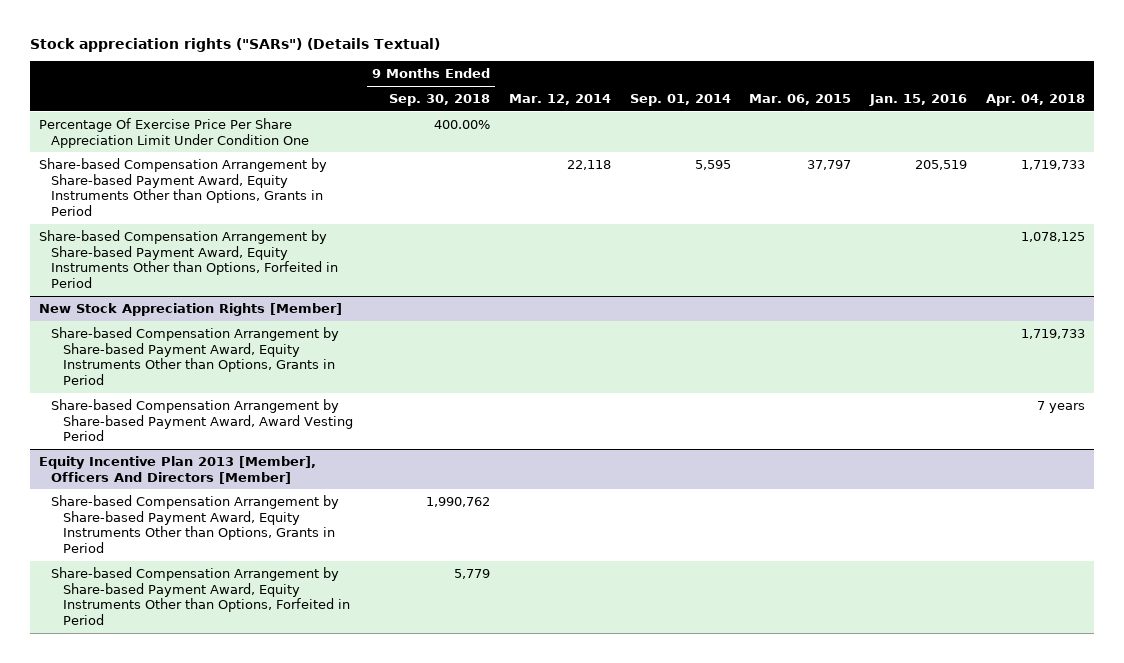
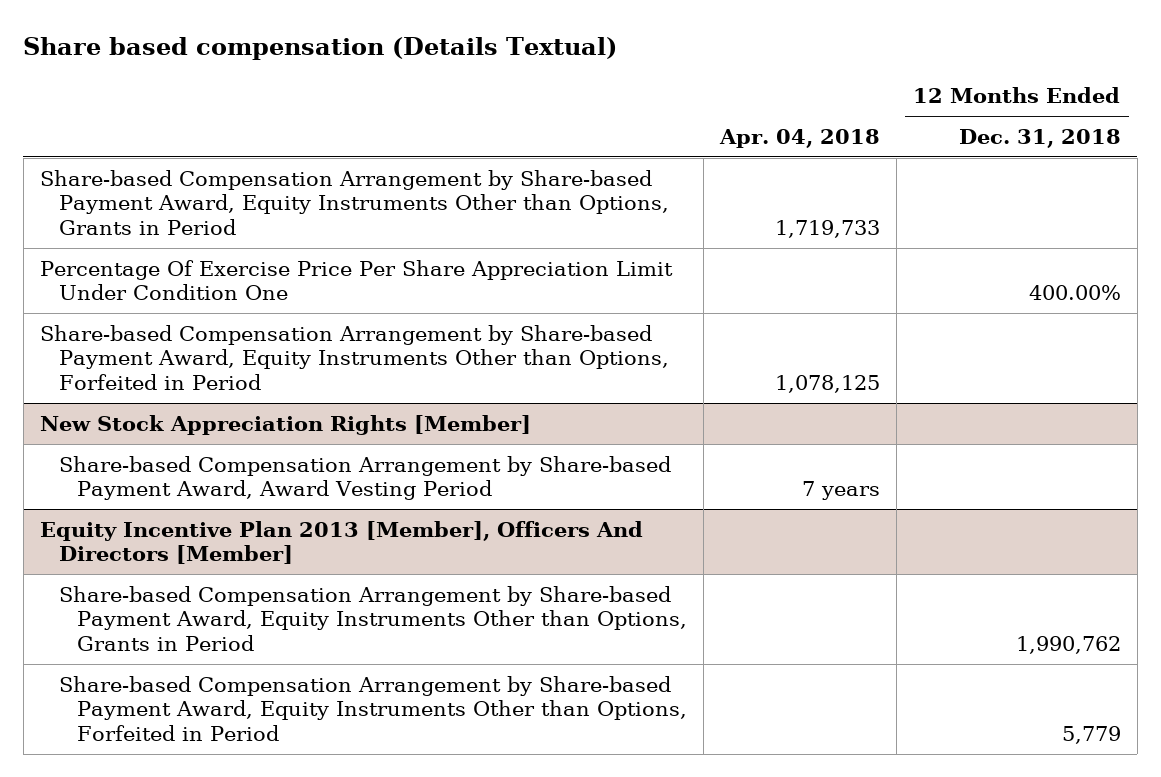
- Stock appreciation rights ("SARs") (Details Textual)
+ Share based compensation (Details Textual)
- | 9 Months Ended Sep. 30, 2018 | Mar. 12, 2014 | Sep. 01, 2014 | Mar. 06, 2015 | Jan. 15, 2016 | Apr. 04, 2018
+ | Apr. 04, 2018 | 12 Months Ended Dec. 31, 2018
moved down: Percentage Of Exercise Price Per Share Appreciation Limit Under Condition One | | 400.00%
@ New Stock Appreciation Rights [Member]
- Share-based Compensation Arrangement by Share-based Payment Award, Equity Instruments Other than Options, Grants in Period | | | | | | 1,719,733

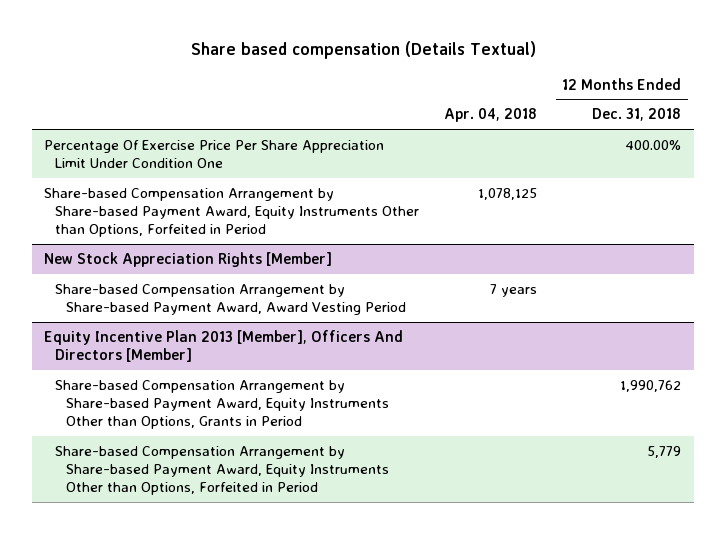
- Share-based Compensation Arrangement by Share-based Payment Award, Equity Instruments Other than Options, Grants in Period | 1,719,733 |

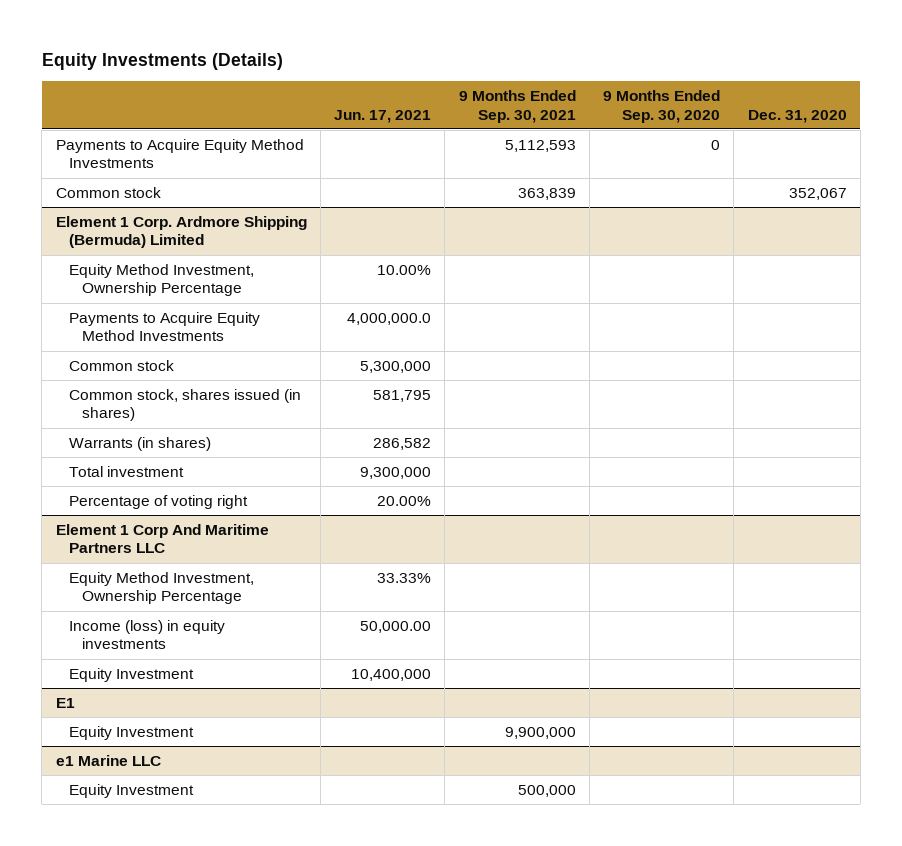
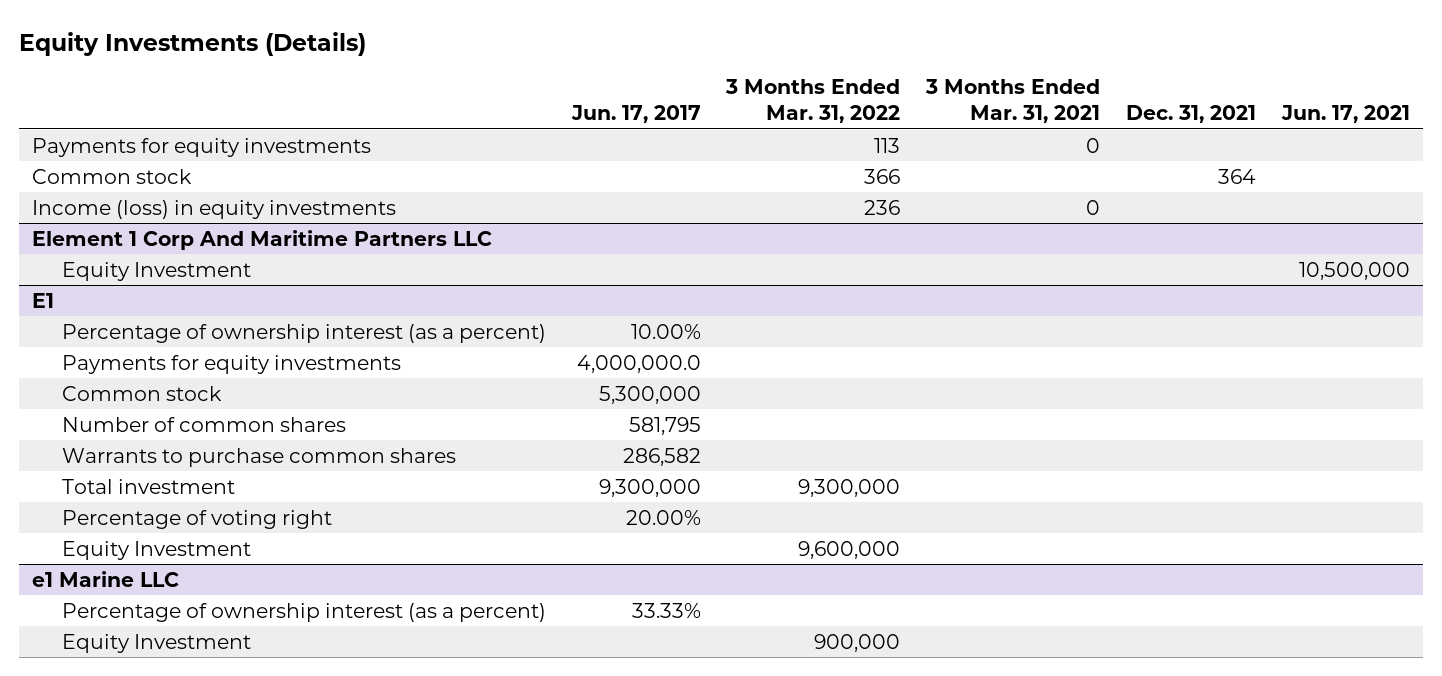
- | Jun. 17, 2021 | 9 Months Ended Sep. 30, 2021 | 9 Months Ended Sep. 30, 2020 | Dec. 31, 2020
+ | Jun. 17, 2017 | 3 Months Ended Mar. 31, 2022 | 3 Months Ended Mar. 31, 2021 | Dec. 31, 2021 | Jun. 17, 2021
- Payments to Acquire Equity Method Investments | | 5,112,593 | 0 |
+ Payments for equity investments | | 113 | 0 | |
- Element 1 Corp. Ardmore Shipping (Bermuda) Limited
- Equity Method Investment, Ownership Percentage | 10.00% | | |
- Payments to Acquire Equity Method Investments | 4,000,000.0 | | |
- Common stock | 5,300,000 | | |
- Common stock, shares issued (in shares) | 581,795 | | |
- Warrants (in shares) | 286,582 | | |
- Total investment | 9,300,000 | | |
- Percentage of voting right | 20.00% | | |
+ Income (loss) in equity investments | | 236 | 0 | |
@ Element 1 Corp And Maritime Partners LLC
- Equity Method Investment, Ownership Percentage | 33.33% | | |
- Income (loss) in equity investments | 50,000.00 | | |
- Equity Investment | 10,400,000 | | |
+ Equity Investment | | | | | 10,500,000
@ E1
+ Percentage of ownership interest (as a percent) | 10.00% | | | |
+ Payments for equity investments | 4,000,000.0 | | | |
+ Common stock | 5,300,000 | | | |
+ Number of common shares | 581,795 | | | |
+ Warrants to purchase common shares | 286,582 | | | |
+ Total investment | 9,300,000 | 9,300,000 | | |
+ Percentage of voting right | 20.00% | | | |
@ e1 Marine LLC
+ Percentage of ownership interest (as a percent) | 33.33% | | | |

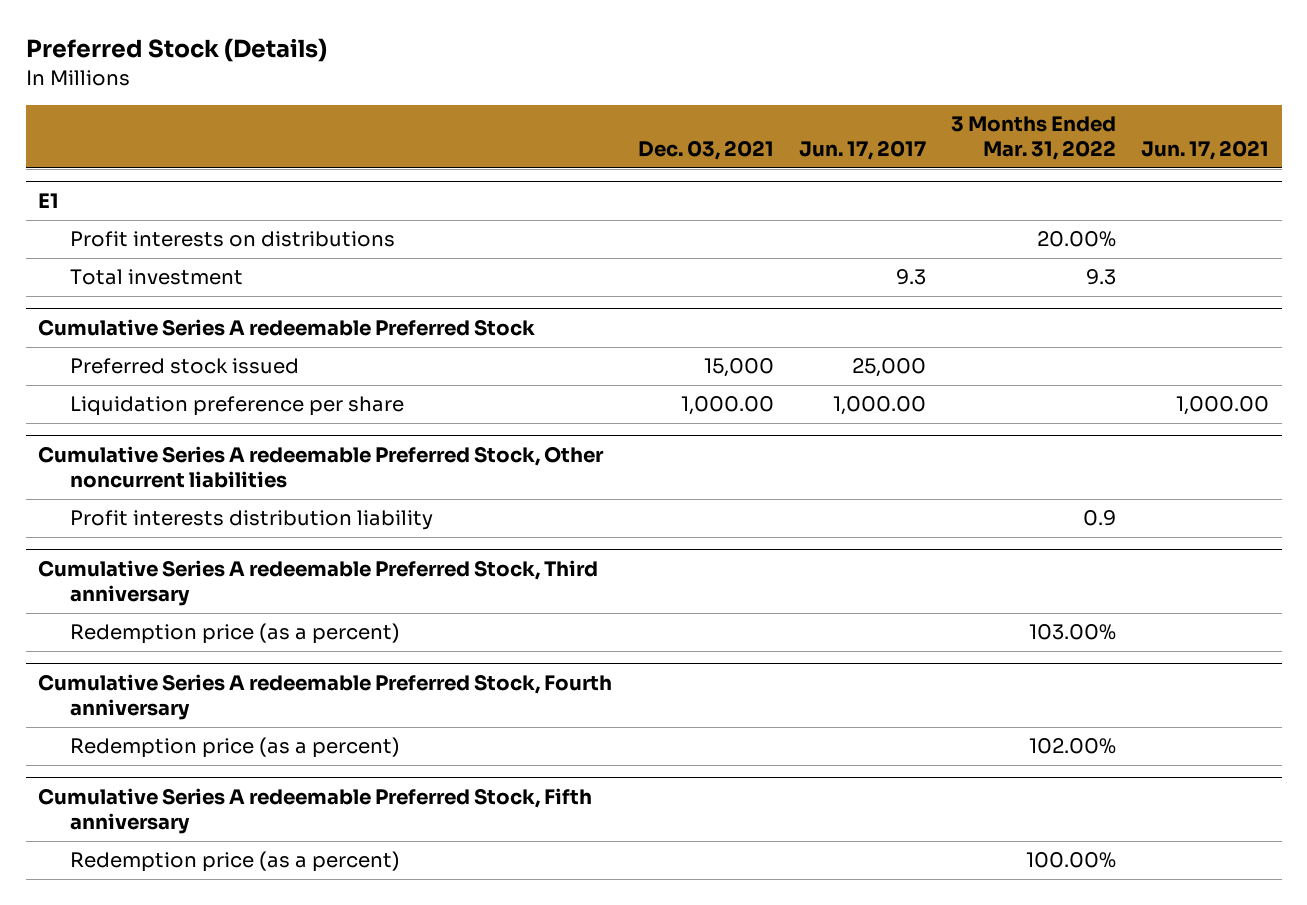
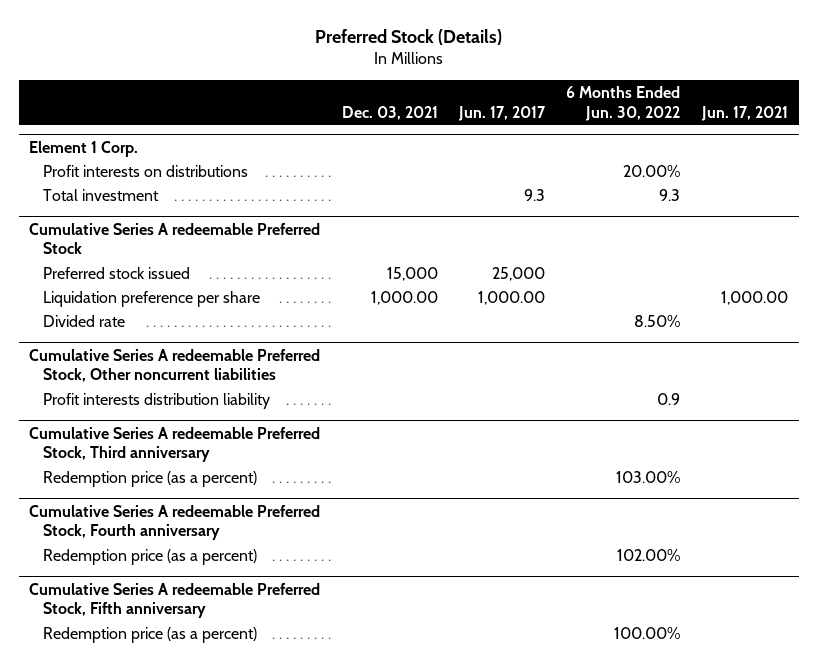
- | Dec. 03, 2021 | Jun. 17, 2017 | 3 Months Ended Mar. 31, 2022 | Jun. 17, 2021
+ | Dec. 03, 2021 | Jun. 17, 2017 | 6 Months Ended Jun. 30, 2022 | Jun. 17, 2021
- E1
+ Element 1 Corp.
@ Cumulative Series A redeemable Preferred Stock
+ Divided rate | | | 8.50% |

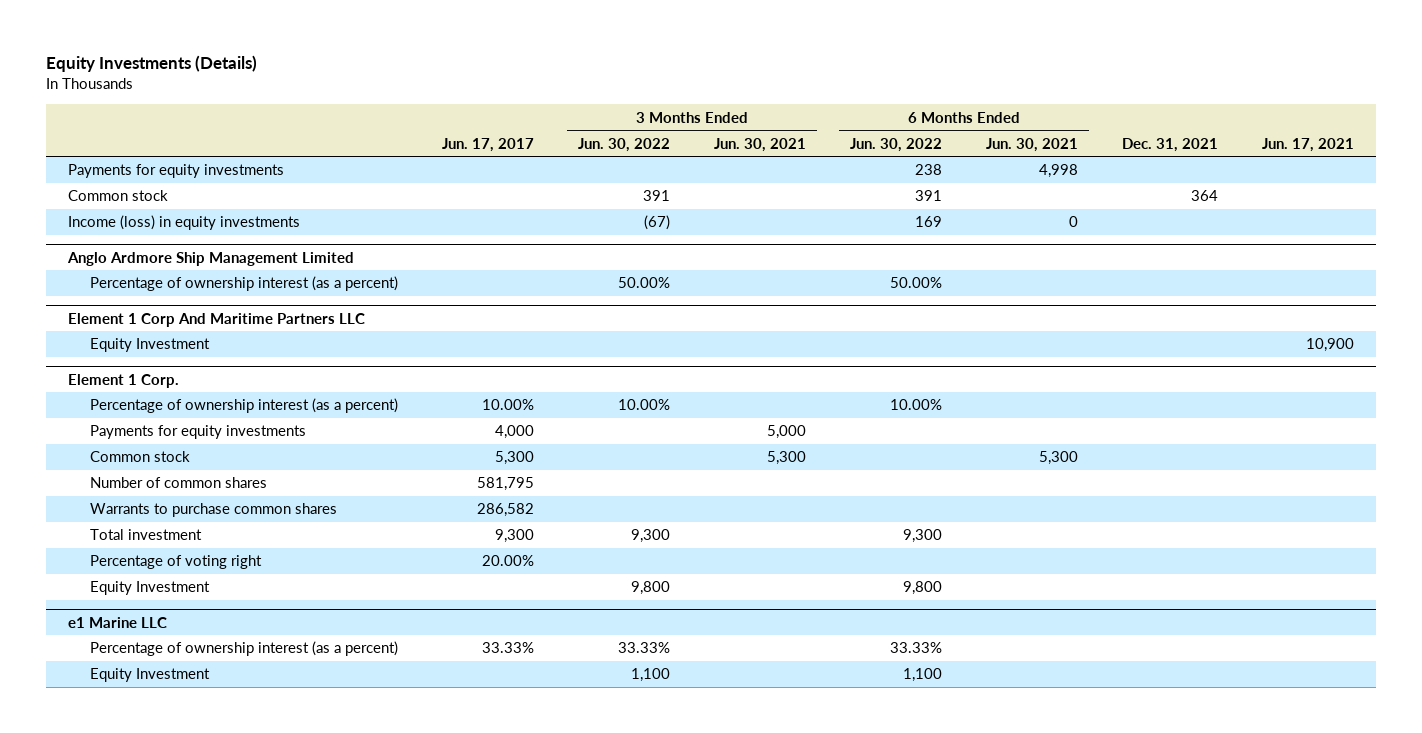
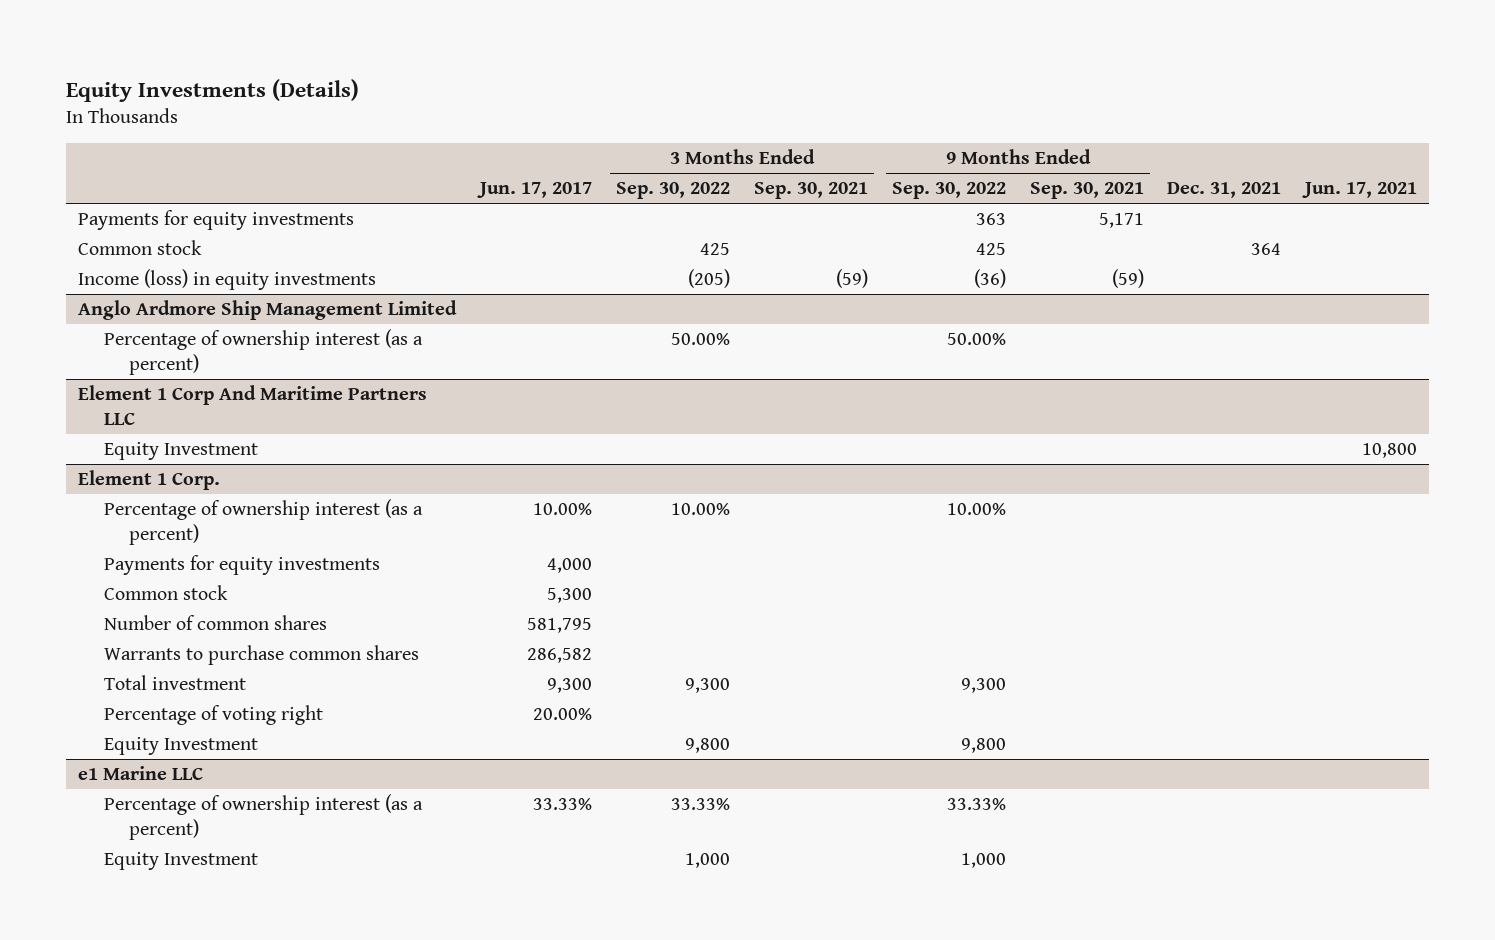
- | Jun. 17, 2017 | 3 Months Ended Jun. 30, 2022 | 3 Months Ended Jun. 30, 2021 | 6 Months Ended Jun. 30, 2022 | 6 Months Ended Jun. 30, 2021 | Dec. 31, 2021 | Jun. 17, 2021
+ | Jun. 17, 2017 | 3 Months Ended Sep. 30, 2022 | 3 Months Ended Sep. 30, 2021 | 9 Months Ended Sep. 30, 2022 | 9 Months Ended Sep. 30, 2021 | Dec. 31, 2021 | Jun. 17, 2021
@ Element 1 Corp And Maritime Partners LLC
- Equity Investment | | | | | | | 10,900
+ Equity Investment | | | | | | | 10,800

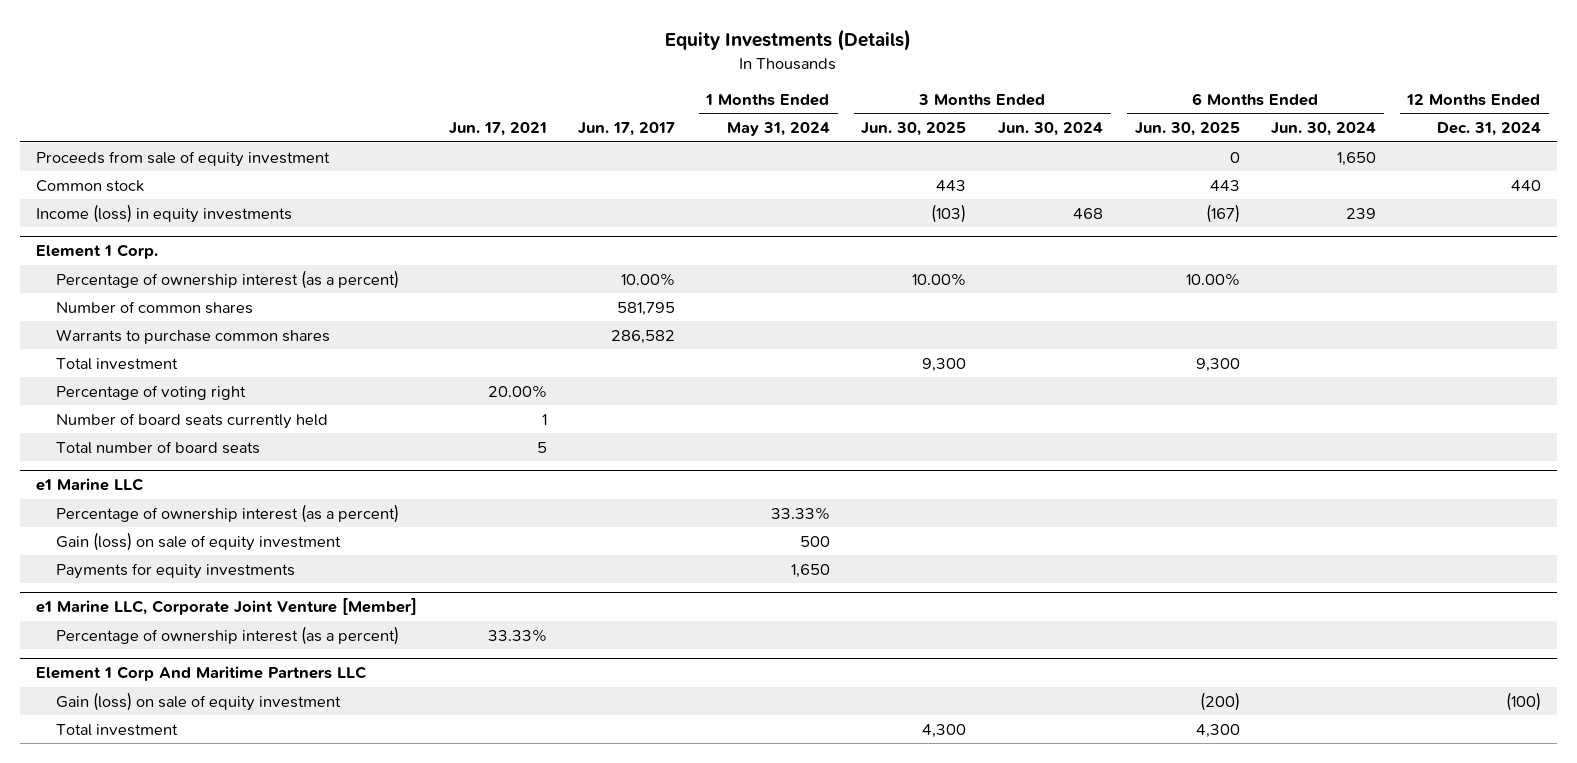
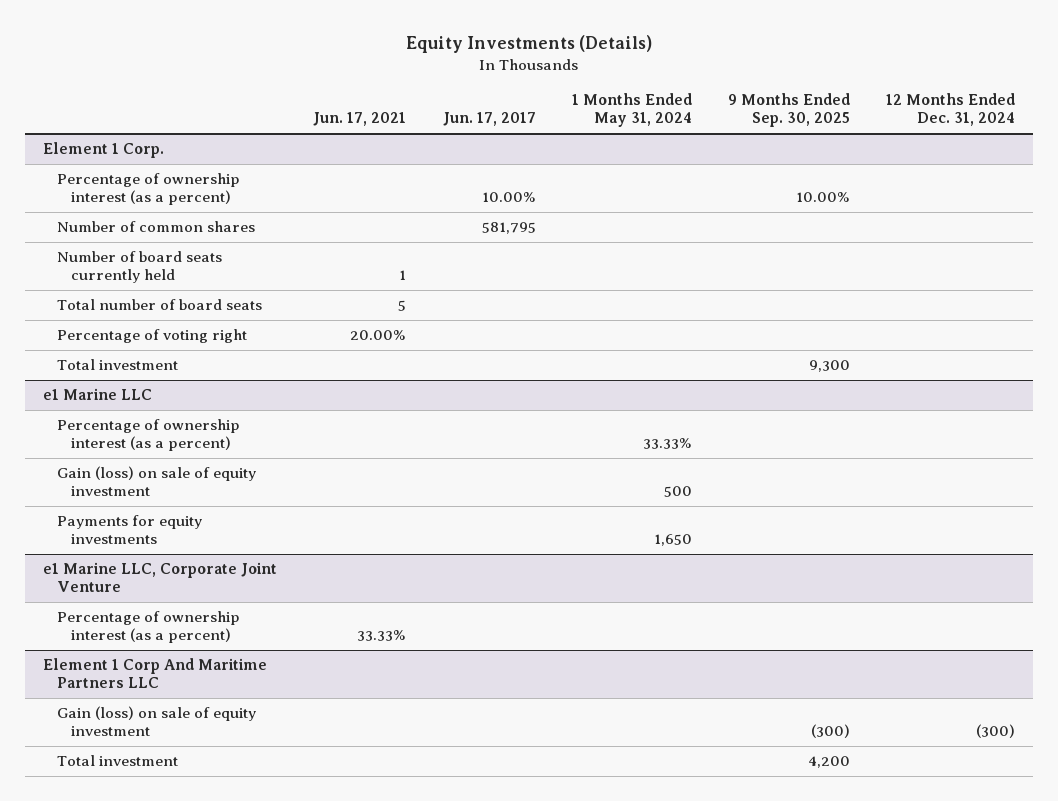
- | Jun. 17, 2021 | Jun. 17, 2017 | 1 Months Ended May 31, 2024 | 3 Months Ended Jun. 30, 2025 | 3 Months Ended Jun. 30, 2024 | 6 Months Ended Jun. 30, 2025 | 6 Months Ended Jun. 30, 2024 | 12 Months Ended Dec. 31, 2024
+ | Jun. 17, 2021 | Jun. 17, 2017 | 1 Months Ended May 31, 2024 | 9 Months Ended Sep. 30, 2025 | 12 Months Ended Dec. 31, 2024
- Proceeds from sale of equity investment | | | | | | 0 | 1,650 |
- Common stock | | | | 443 | | 443 | | 440
- Income (loss) in equity investments | | | | (103) | 468 | (167) | 239 |
@ Element 1 Corp.
- Warrants to purchase common shares | | 286,582 | | | | | |
moved down: Percentage of voting right | 20.00% | | | |
moved down: Total investment | | | | 9,300 |
- e1 Marine LLC, Corporate Joint Venture [Member]
+ e1 Marine LLC, Corporate Joint Venture
@ Element 1 Corp And Maritime Partners LLC
- Gain (loss) on sale of equity investment | | | | | | (200) | | (100)
+ Gain (loss) on sale of equity investment | | | | (300) | (300)

